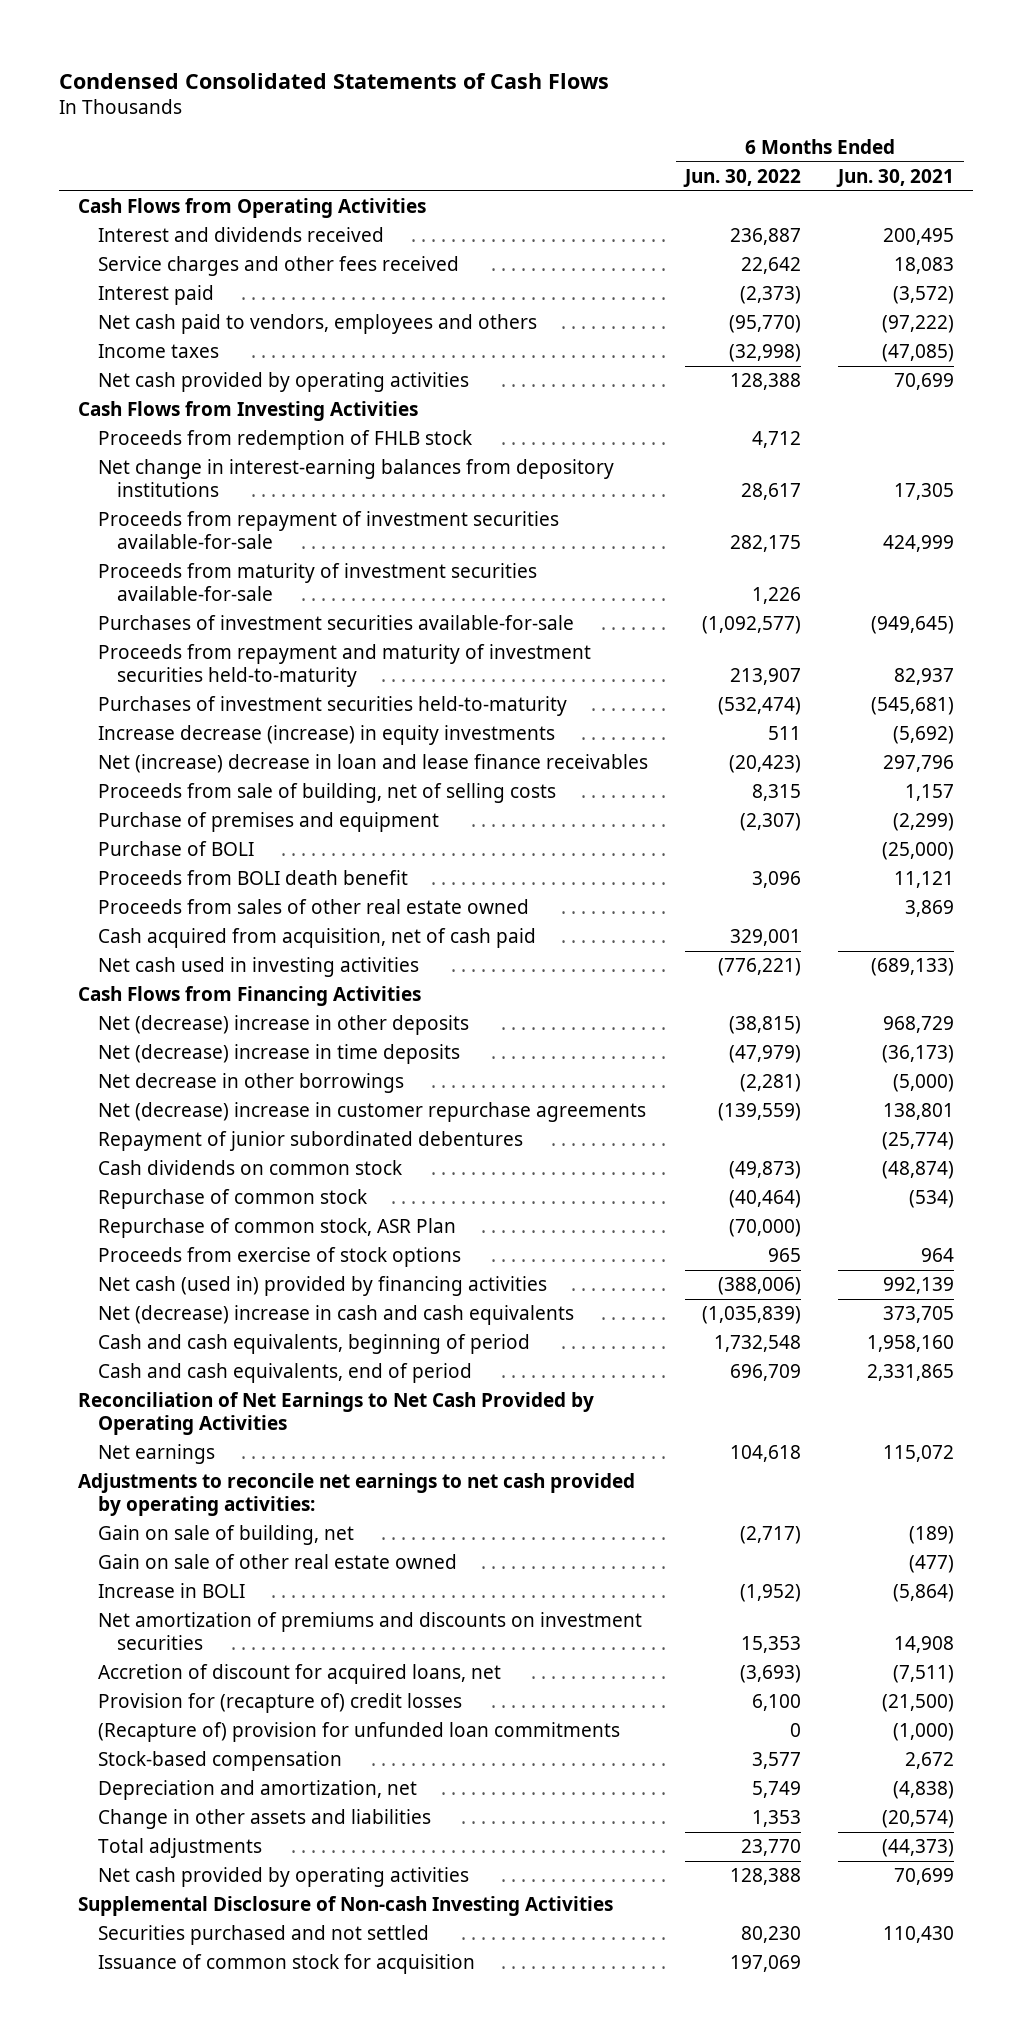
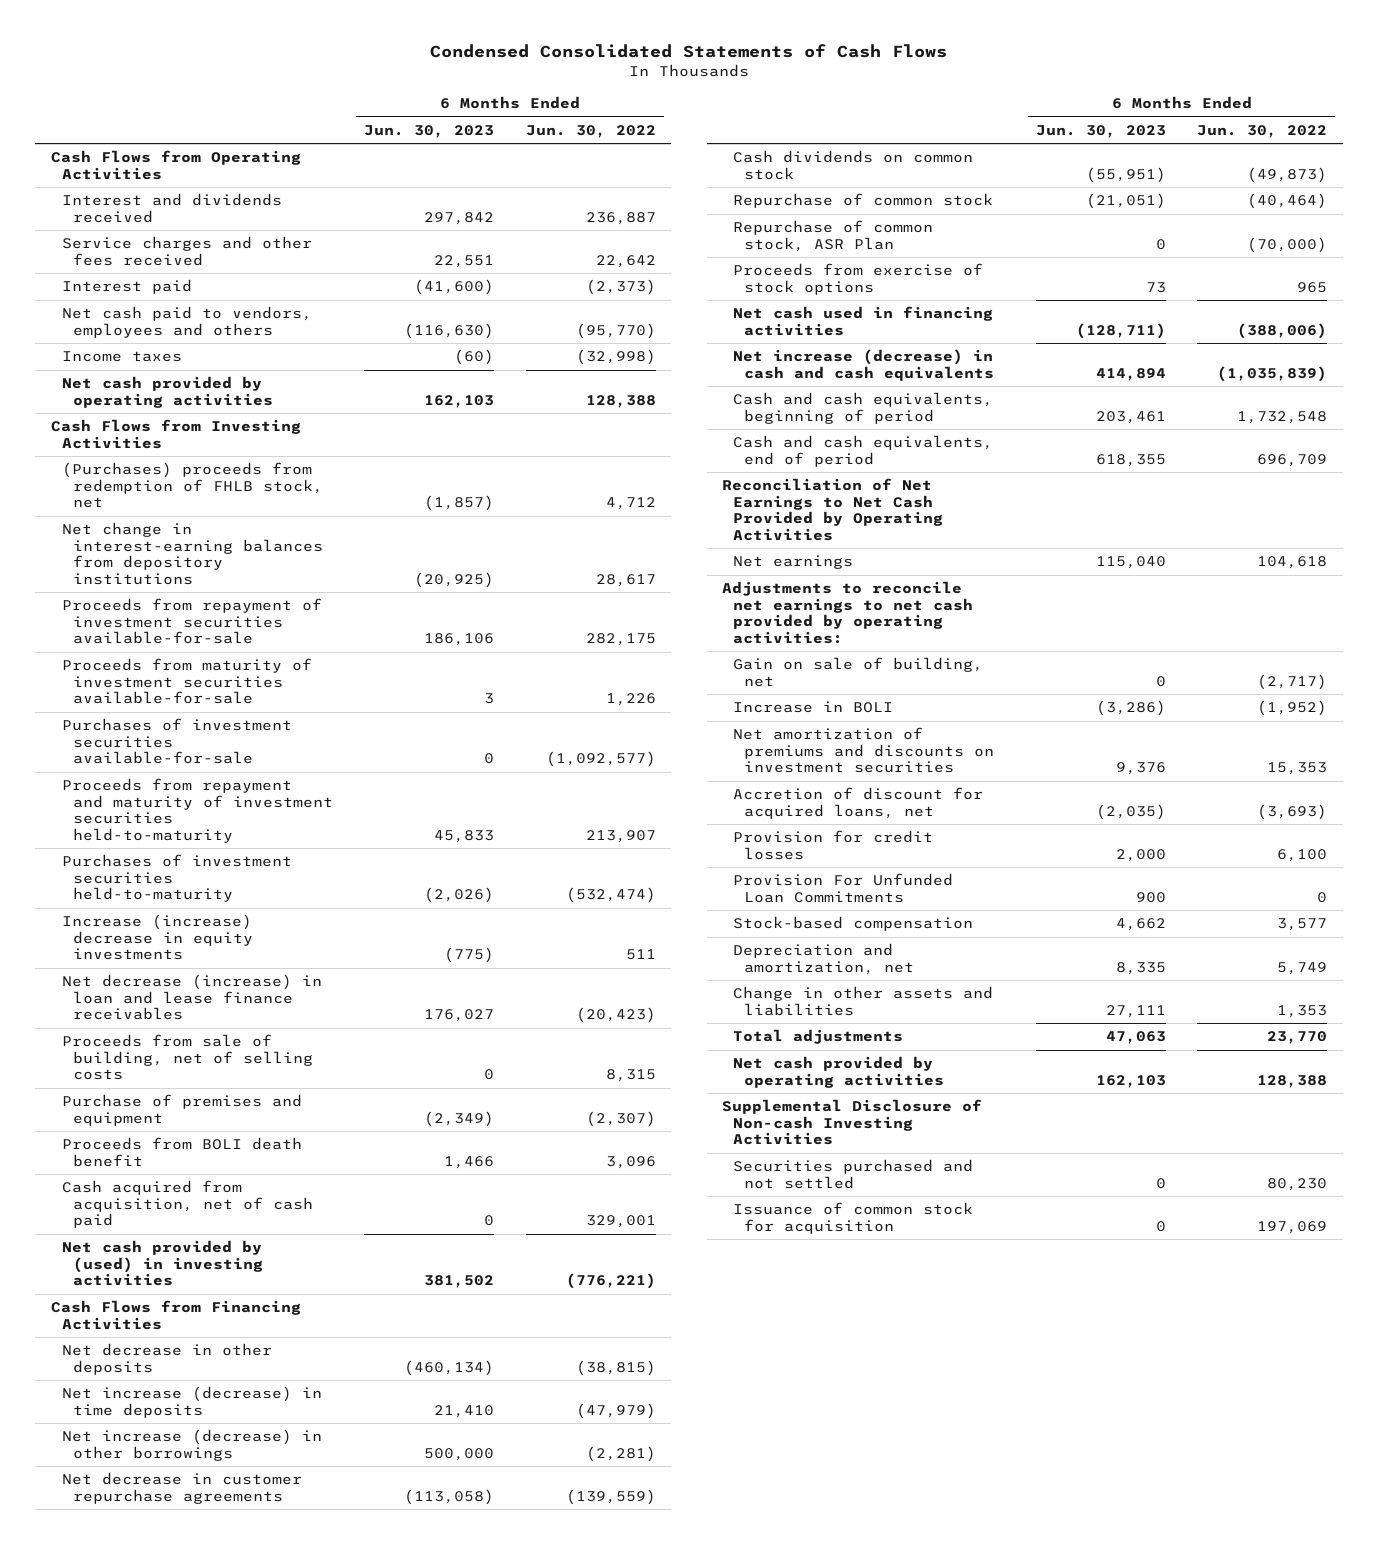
- | 6 Months Ended Jun. 30, 2022 | 6 Months Ended Jun. 30, 2021
+ | 6 Months Ended Jun. 30, 2023 | 6 Months Ended Jun. 30, 2022
- Proceeds from redemption of FHLB stock | 4,712 |
+ (Purchases) proceeds from redemption of FHLB stock, net | (1,857) | 4,712
- Increase decrease (increase) in equity investments | 511 | (5,692)
- Net (increase) decrease in loan and lease finance receivables | (20,423) | 297,796
+ Increase (increase) decrease in equity investments | (775) | 511
+ Net decrease (increase) in loan and lease finance receivables | 176,027 | (20,423)
- Purchase of BOLI | | (25,000)
- Proceeds from sales of other real estate owned | | 3,869
- Net cash used in investing activities | (776,221) | (689,133)
+ Net cash provided by (used) in investing activities | 381,502 | (776,221)
- Net (decrease) increase in other deposits | (38,815) | 968,729
- Net (decrease) increase in time deposits | (47,979) | (36,173)
- Net decrease in other borrowings | (2,281) | (5,000)
- Net (decrease) increase in customer repurchase agreements | (139,559) | 138,801
- Repayment of junior subordinated debentures | | (25,774)
+ Net decrease in other deposits | (460,134) | (38,815)
+ Net increase (decrease) in time deposits | 21,410 | (47,979)
+ Net increase (decrease) in other borrowings | 500,000 | (2,281)
+ Net decrease in customer repurchase agreements | (113,058) | (139,559)
- Net cash (used in) provided by financing activities | (388,006) | 992,139
- Net (decrease) increase in cash and cash equivalents | (1,035,839) | 373,705
+ Net cash used in financing activities | (128,711) | (388,006)
+ Net increase (decrease) in cash and cash equivalents | 414,894 | (1,035,839)
- Gain on sale of other real estate owned | | (477)
- Provision for (recapture of) credit losses | 6,100 | (21,500)
- (Recapture of) provision for unfunded loan commitments | 0 | (1,000)
+ Provision for credit losses | 2,000 | 6,100
+ Provision For Unfunded Loan Commitments | 900 | 0

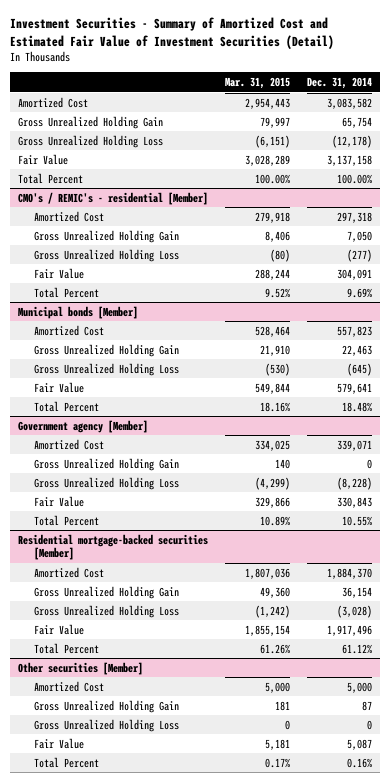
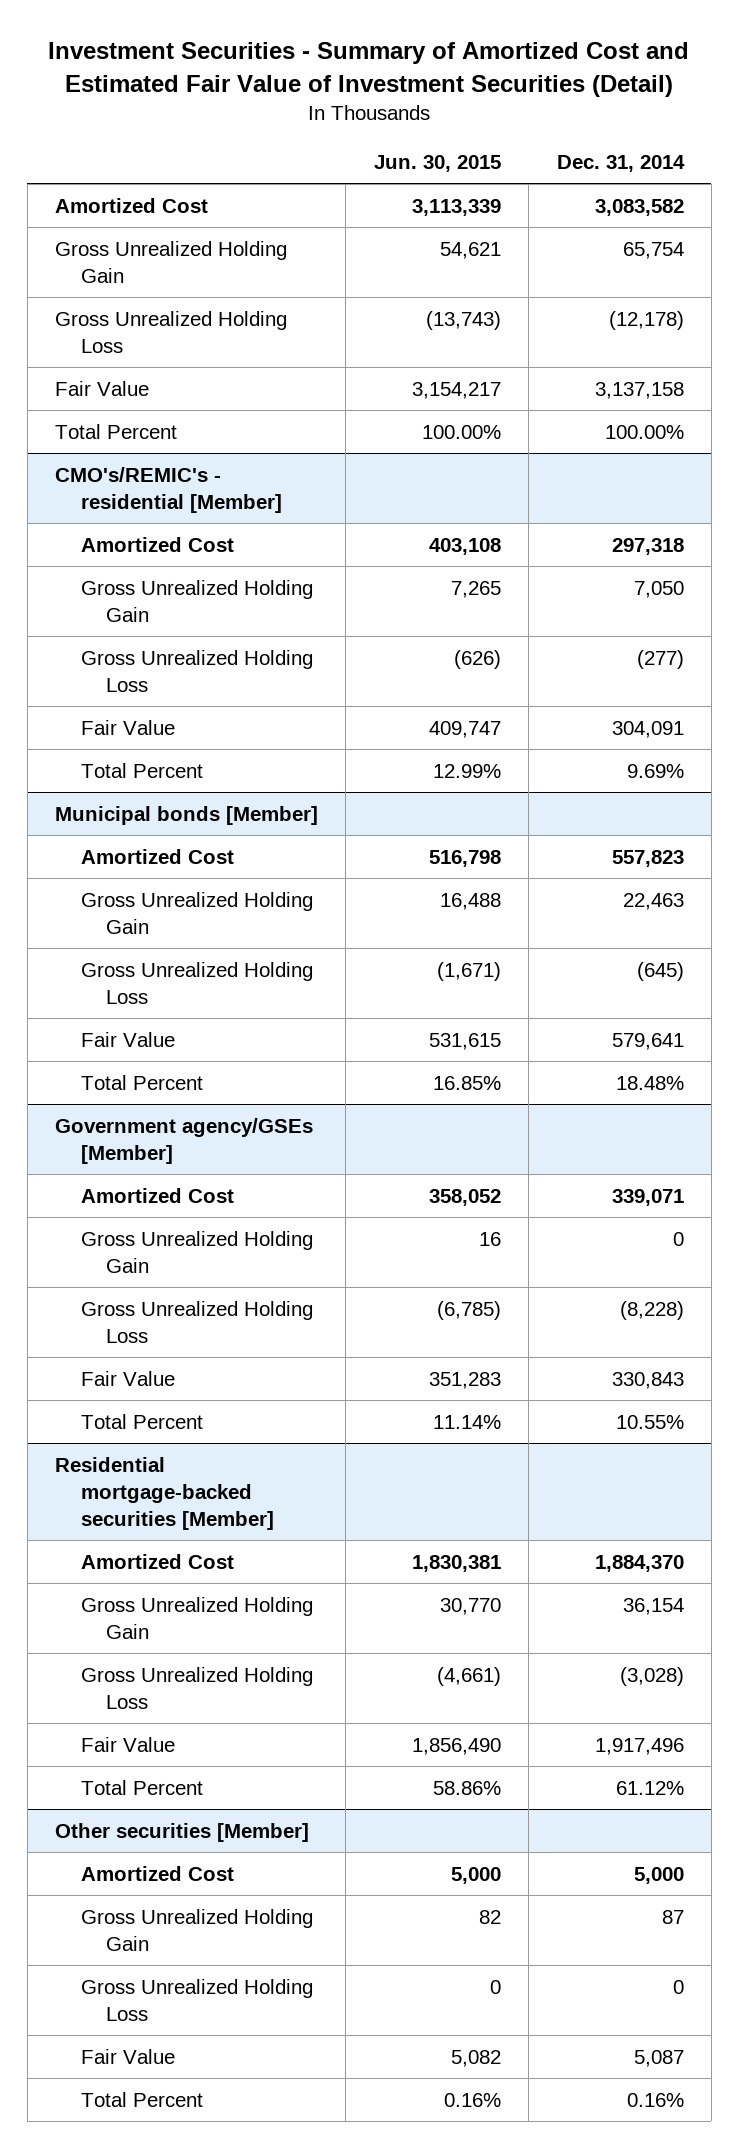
- | Mar. 31, 2015 | Dec. 31, 2014
+ | Jun. 30, 2015 | Dec. 31, 2014
- CMO's / REMIC's - residential [Member]
+ CMO's/REMIC's - residential [Member]
- Government agency [Member]
+ Government agency/GSEs [Member]

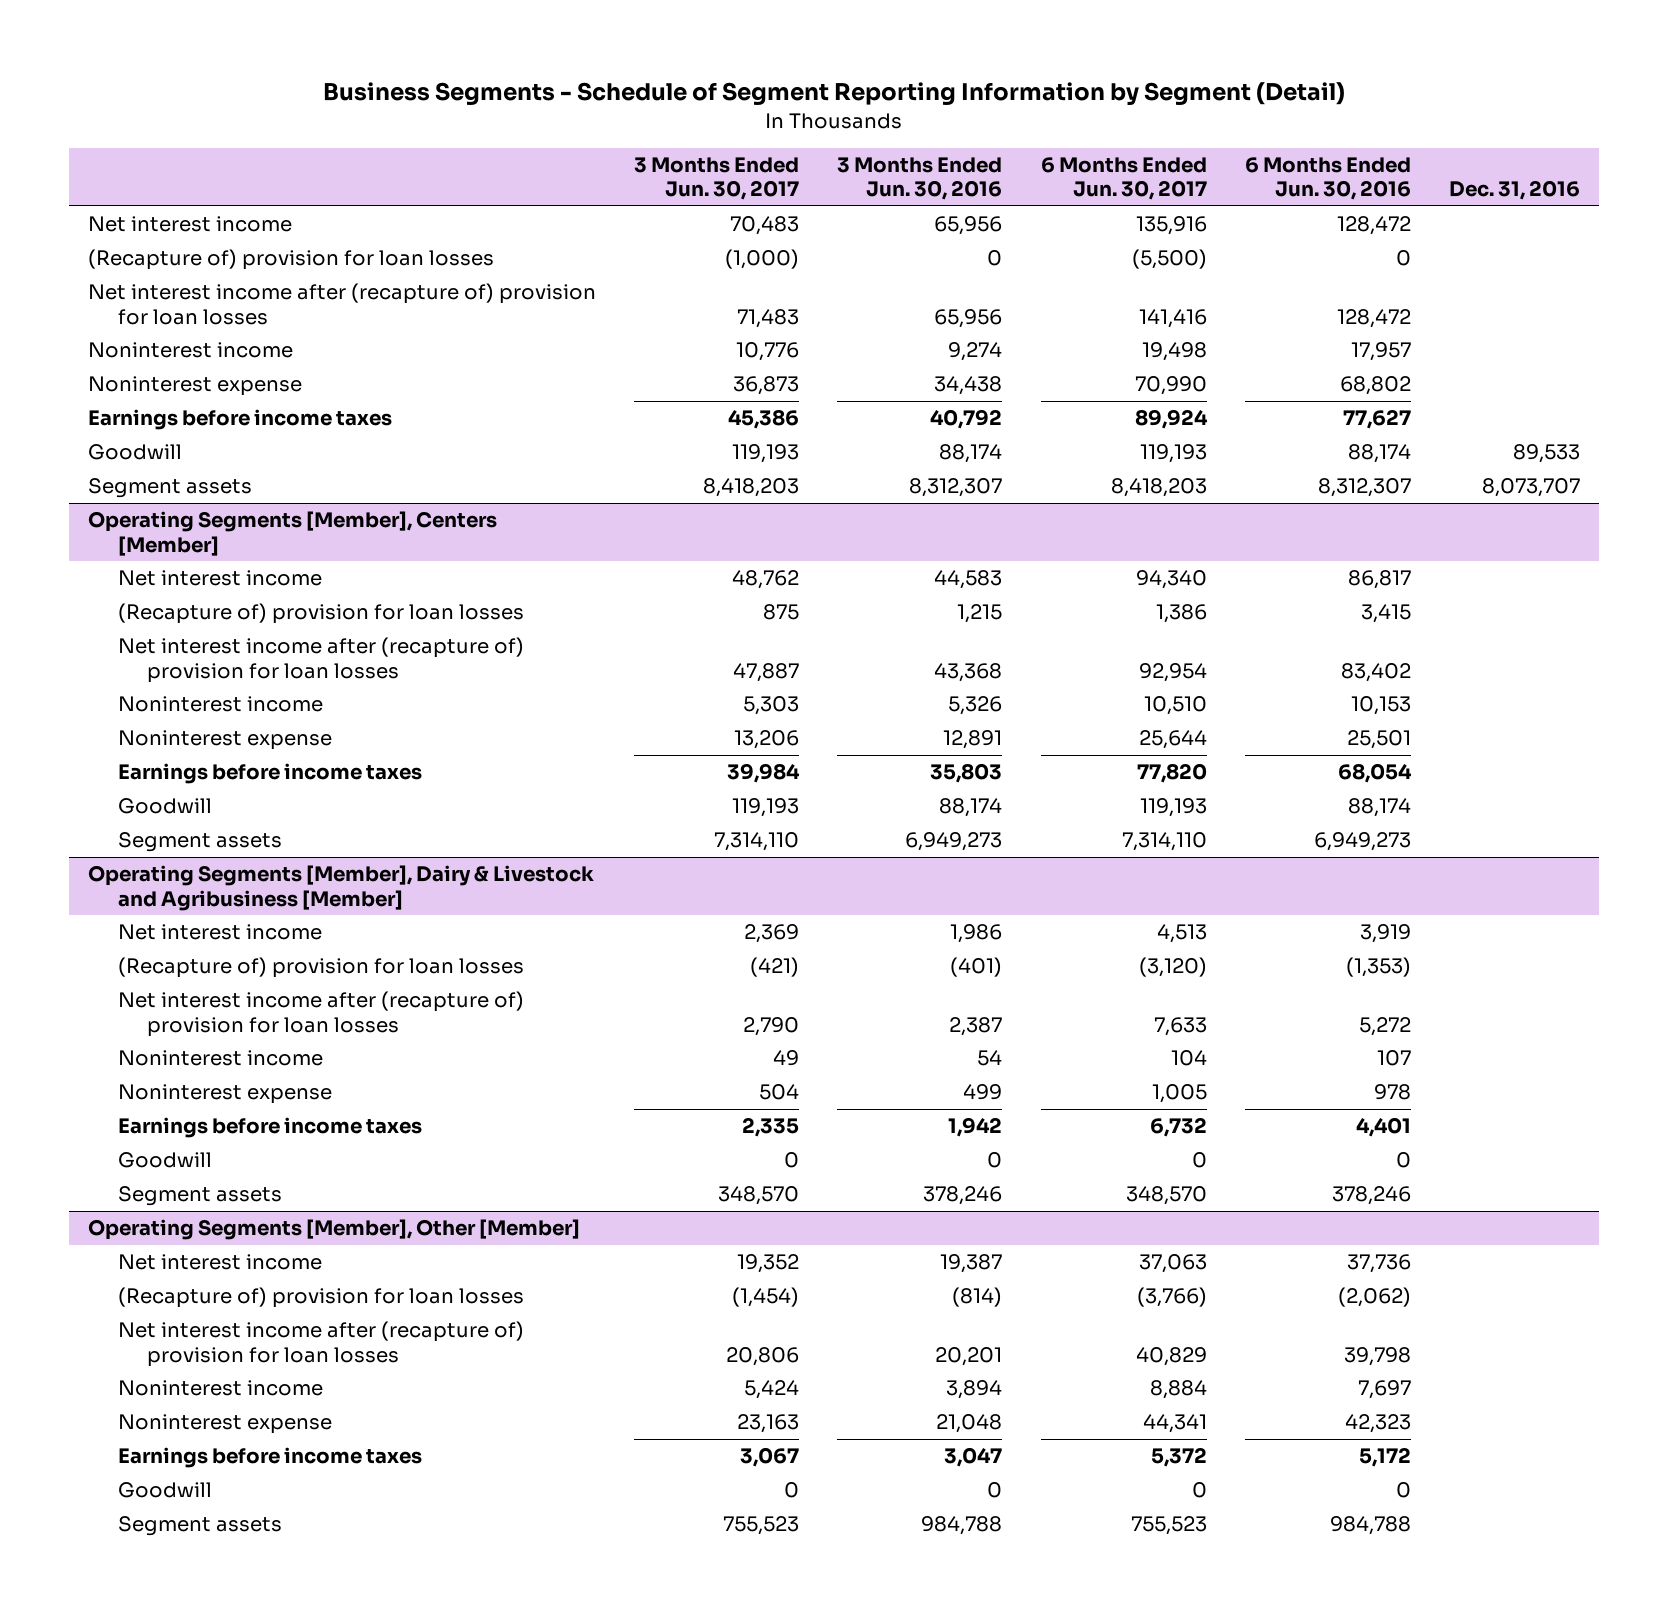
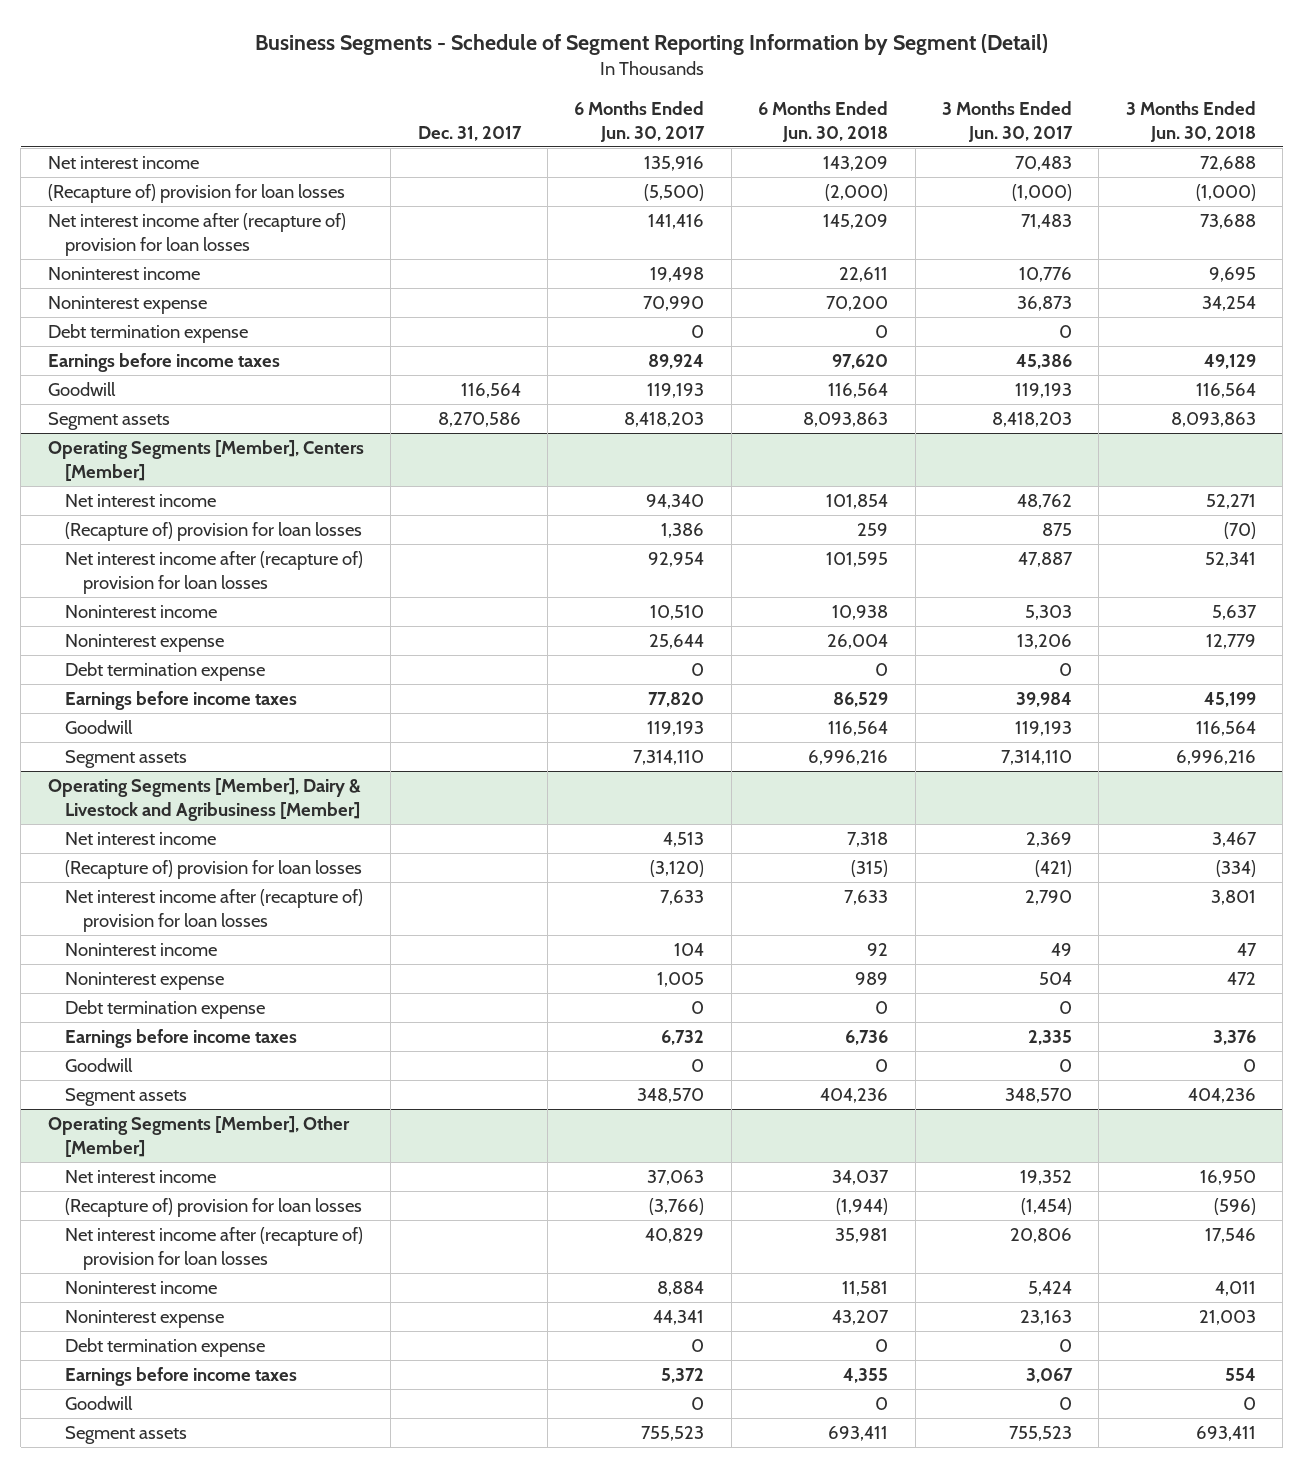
- | 3 Months Ended Jun. 30, 2017 | 3 Months Ended Jun. 30, 2016 | 6 Months Ended Jun. 30, 2017 | 6 Months Ended Jun. 30, 2016 | Dec. 31, 2016
+ | Dec. 31, 2017 | 6 Months Ended Jun. 30, 2017 | 6 Months Ended Jun. 30, 2018 | 3 Months Ended Jun. 30, 2017 | 3 Months Ended Jun. 30, 2018
+ Debt termination expense | | 0 | 0 | 0 |
@ Operating Segments [Member], Centers [Member]
+ Debt termination expense | | 0 | 0 | 0 |
@ Operating Segments [Member], Dairy & Livestock and Agribusiness [Member]
+ Debt termination expense | | 0 | 0 | 0 |
@ Operating Segments [Member], Other [Member]
+ Debt termination expense | | 0 | 0 | 0 |

